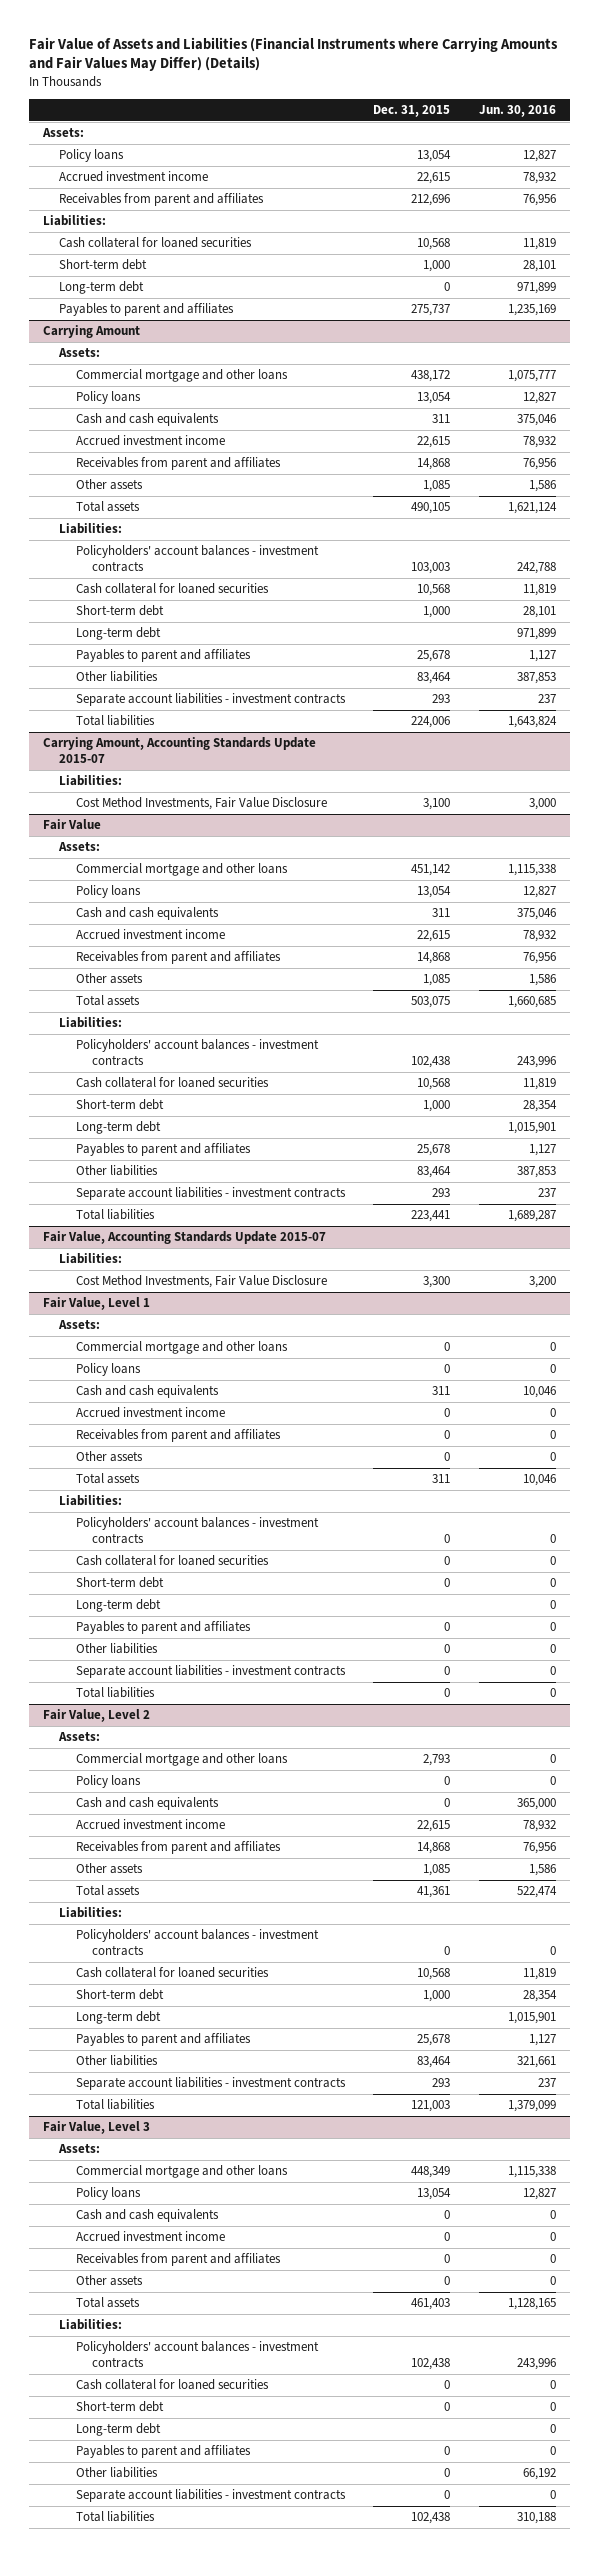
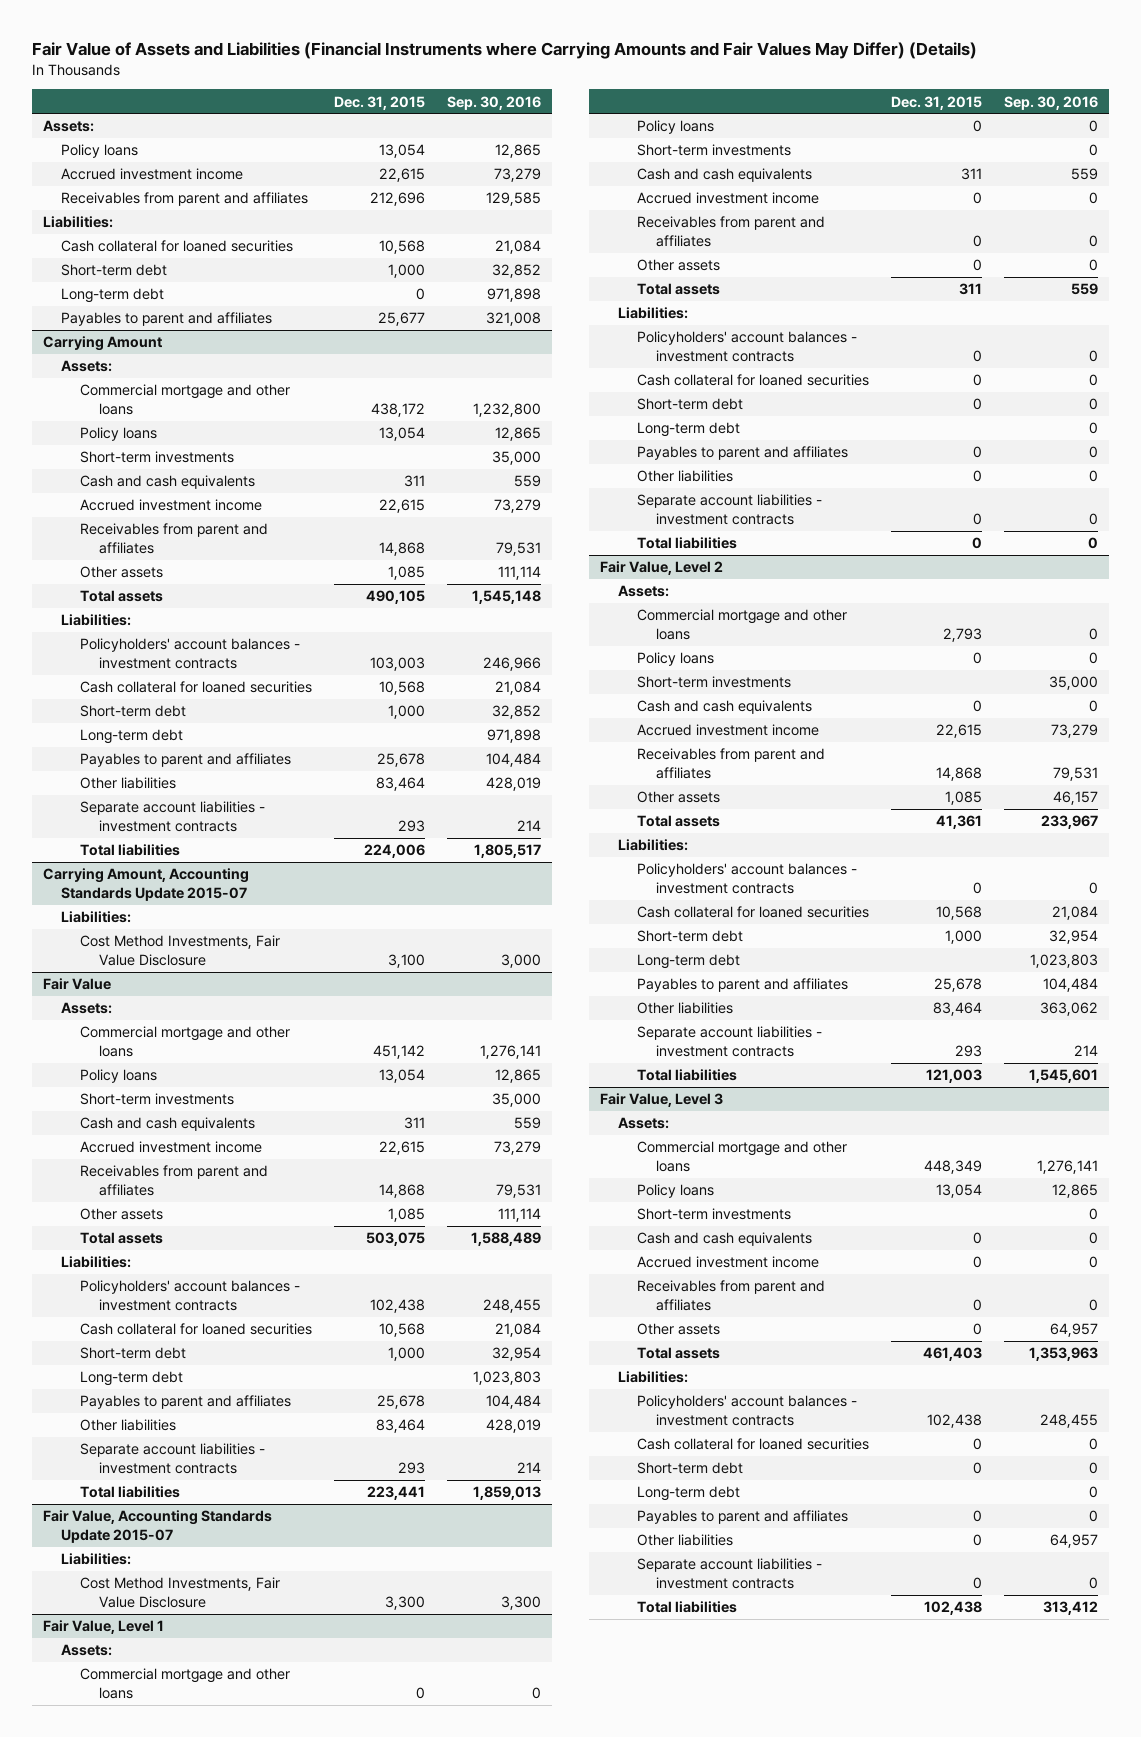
- | Dec. 31, 2015 | Jun. 30, 2016
+ | Dec. 31, 2015 | Sep. 30, 2016
- Payables to parent and affiliates | 275,737 | 1,235,169
+ Payables to parent and affiliates | 25,677 | 321,008
@ Carrying Amount
+ Short-term investments | | 35,000
@ Fair Value
+ Short-term investments | | 35,000
@ Fair Value, Level 1
+ Short-term investments | | 0
@ Fair Value, Level 2
+ Short-term investments | | 35,000
@ Fair Value, Level 3
+ Short-term investments | | 0

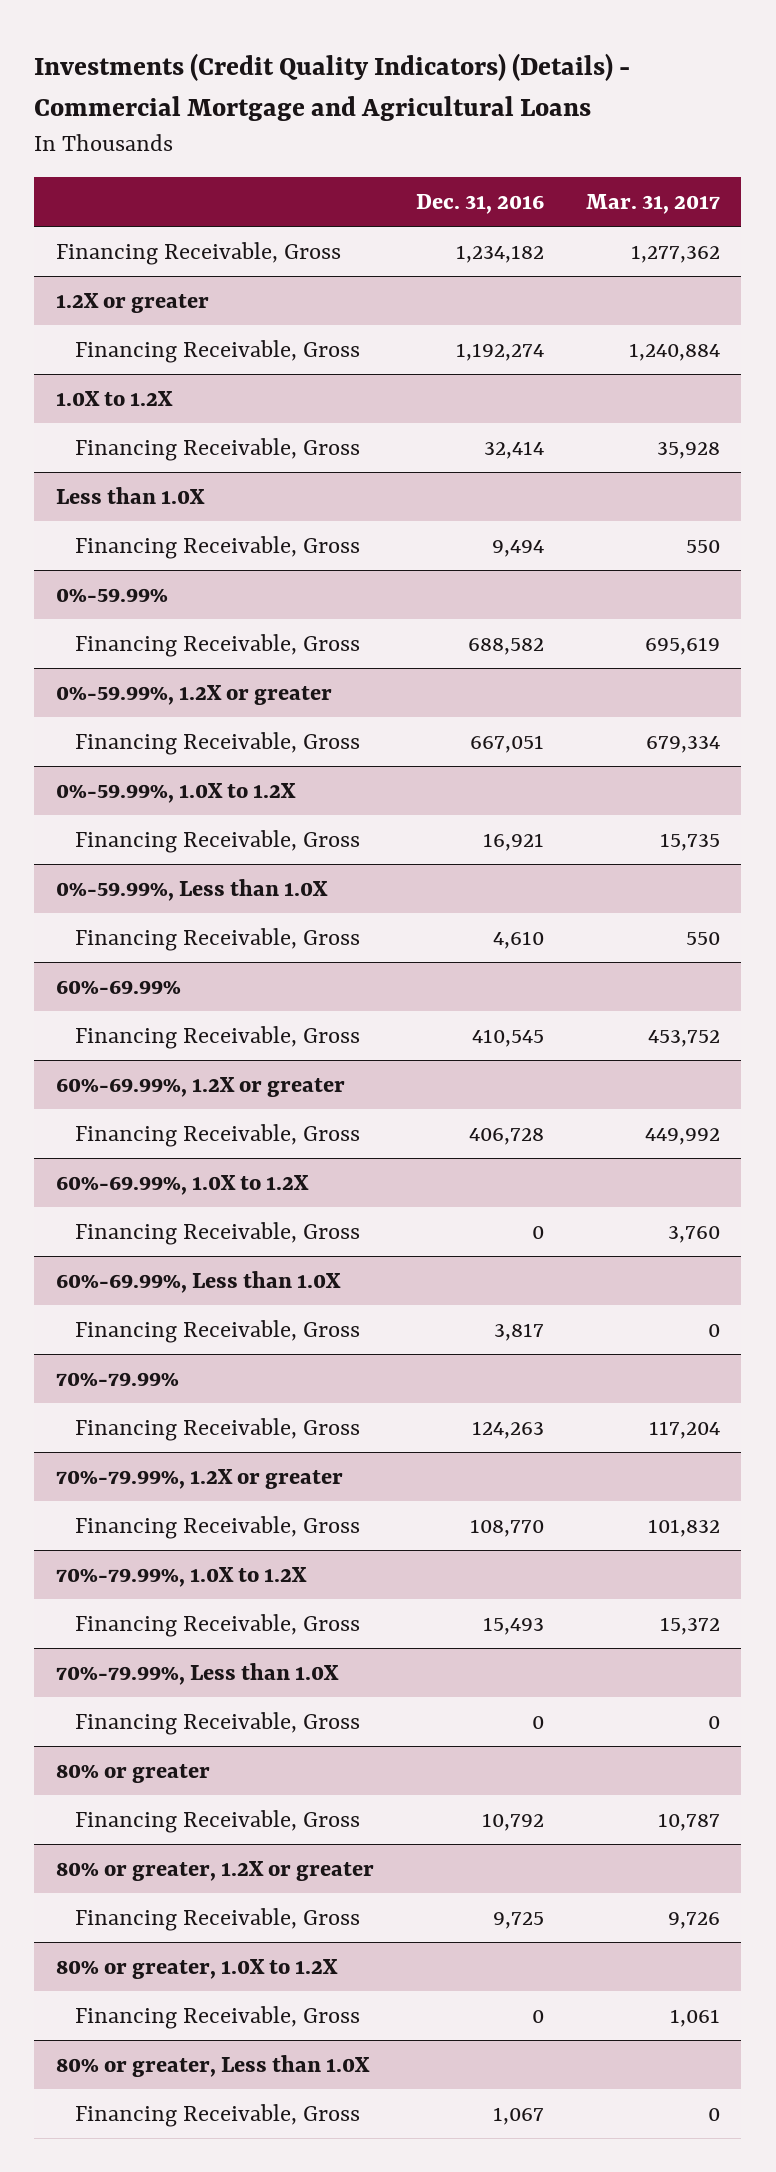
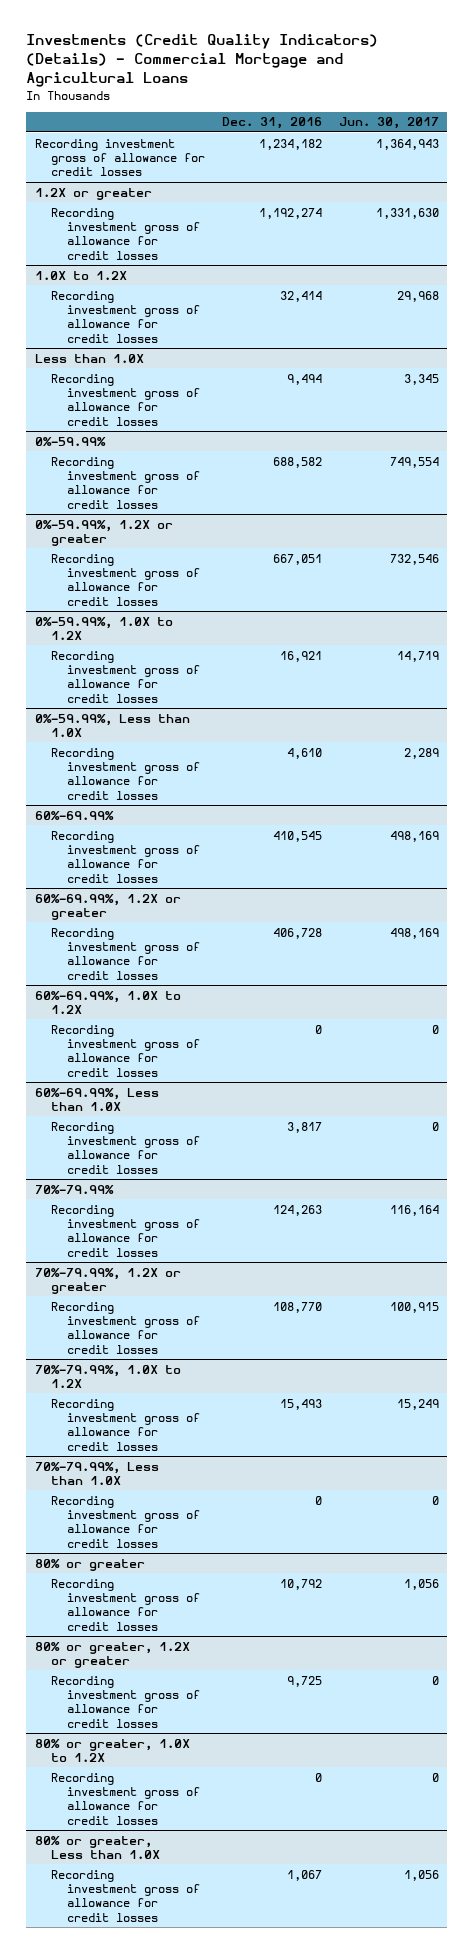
- | Dec. 31, 2016 | Mar. 31, 2017
+ | Dec. 31, 2016 | Jun. 30, 2017
- Financing Receivable, Gross | 1,234,182 | 1,277,362
+ Recording investment gross of allowance for credit losses | 1,234,182 | 1,364,943
@ 1.2X or greater
- Financing Receivable, Gross | 1,192,274 | 1,240,884
+ Recording investment gross of allowance for credit losses | 1,192,274 | 1,331,630
@ 1.0X to 1.2X
- Financing Receivable, Gross | 32,414 | 35,928
+ Recording investment gross of allowance for credit losses | 32,414 | 29,968
@ Less than 1.0X
- Financing Receivable, Gross | 9,494 | 550
+ Recording investment gross of allowance for credit losses | 9,494 | 3,345
@ 0%-59.99%
- Financing Receivable, Gross | 688,582 | 695,619
+ Recording investment gross of allowance for credit losses | 688,582 | 749,554
@ 0%-59.99%, 1.2X or greater
- Financing Receivable, Gross | 667,051 | 679,334
+ Recording investment gross of allowance for credit losses | 667,051 | 732,546
@ 0%-59.99%, 1.0X to 1.2X
- Financing Receivable, Gross | 16,921 | 15,735
+ Recording investment gross of allowance for credit losses | 16,921 | 14,719
@ 0%-59.99%, Less than 1.0X
- Financing Receivable, Gross | 4,610 | 550
+ Recording investment gross of allowance for credit losses | 4,610 | 2,289
@ 60%-69.99%
- Financing Receivable, Gross | 410,545 | 453,752
+ Recording investment gross of allowance for credit losses | 410,545 | 498,169
@ 60%-69.99%, 1.2X or greater
- Financing Receivable, Gross | 406,728 | 449,992
+ Recording investment gross of allowance for credit losses | 406,728 | 498,169
@ 60%-69.99%, 1.0X to 1.2X
- Financing Receivable, Gross | 0 | 3,760
+ Recording investment gross of allowance for credit losses | 0 | 0
@ 60%-69.99%, Less than 1.0X
- Financing Receivable, Gross | 3,817 | 0
+ Recording investment gross of allowance for credit losses | 3,817 | 0
@ 70%-79.99%
- Financing Receivable, Gross | 124,263 | 117,204
+ Recording investment gross of allowance for credit losses | 124,263 | 116,164
@ 70%-79.99%, 1.2X or greater
- Financing Receivable, Gross | 108,770 | 101,832
+ Recording investment gross of allowance for credit losses | 108,770 | 100,915
@ 70%-79.99%, 1.0X to 1.2X
- Financing Receivable, Gross | 15,493 | 15,372
+ Recording investment gross of allowance for credit losses | 15,493 | 15,249
@ 70%-79.99%, Less than 1.0X
- Financing Receivable, Gross | 0 | 0
+ Recording investment gross of allowance for credit losses | 0 | 0
@ 80% or greater
- Financing Receivable, Gross | 10,792 | 10,787
+ Recording investment gross of allowance for credit losses | 10,792 | 1,056
@ 80% or greater, 1.2X or greater
- Financing Receivable, Gross | 9,725 | 9,726
+ Recording investment gross of allowance for credit losses | 9,725 | 0
@ 80% or greater, 1.0X to 1.2X
- Financing Receivable, Gross | 0 | 1,061
+ Recording investment gross of allowance for credit losses | 0 | 0
@ 80% or greater, Less than 1.0X
- Financing Receivable, Gross | 1,067 | 0
+ Recording investment gross of allowance for credit losses | 1,067 | 1,056

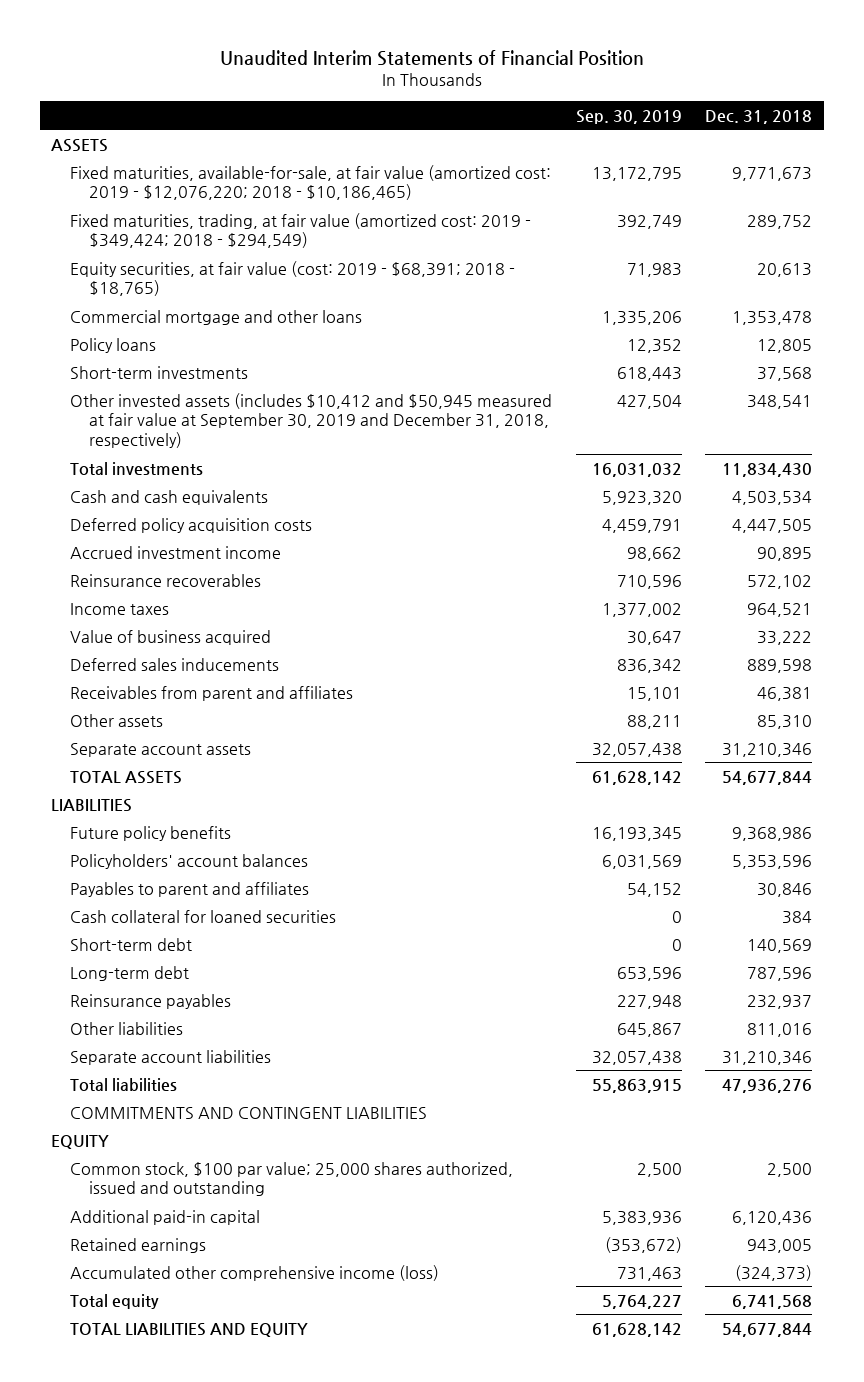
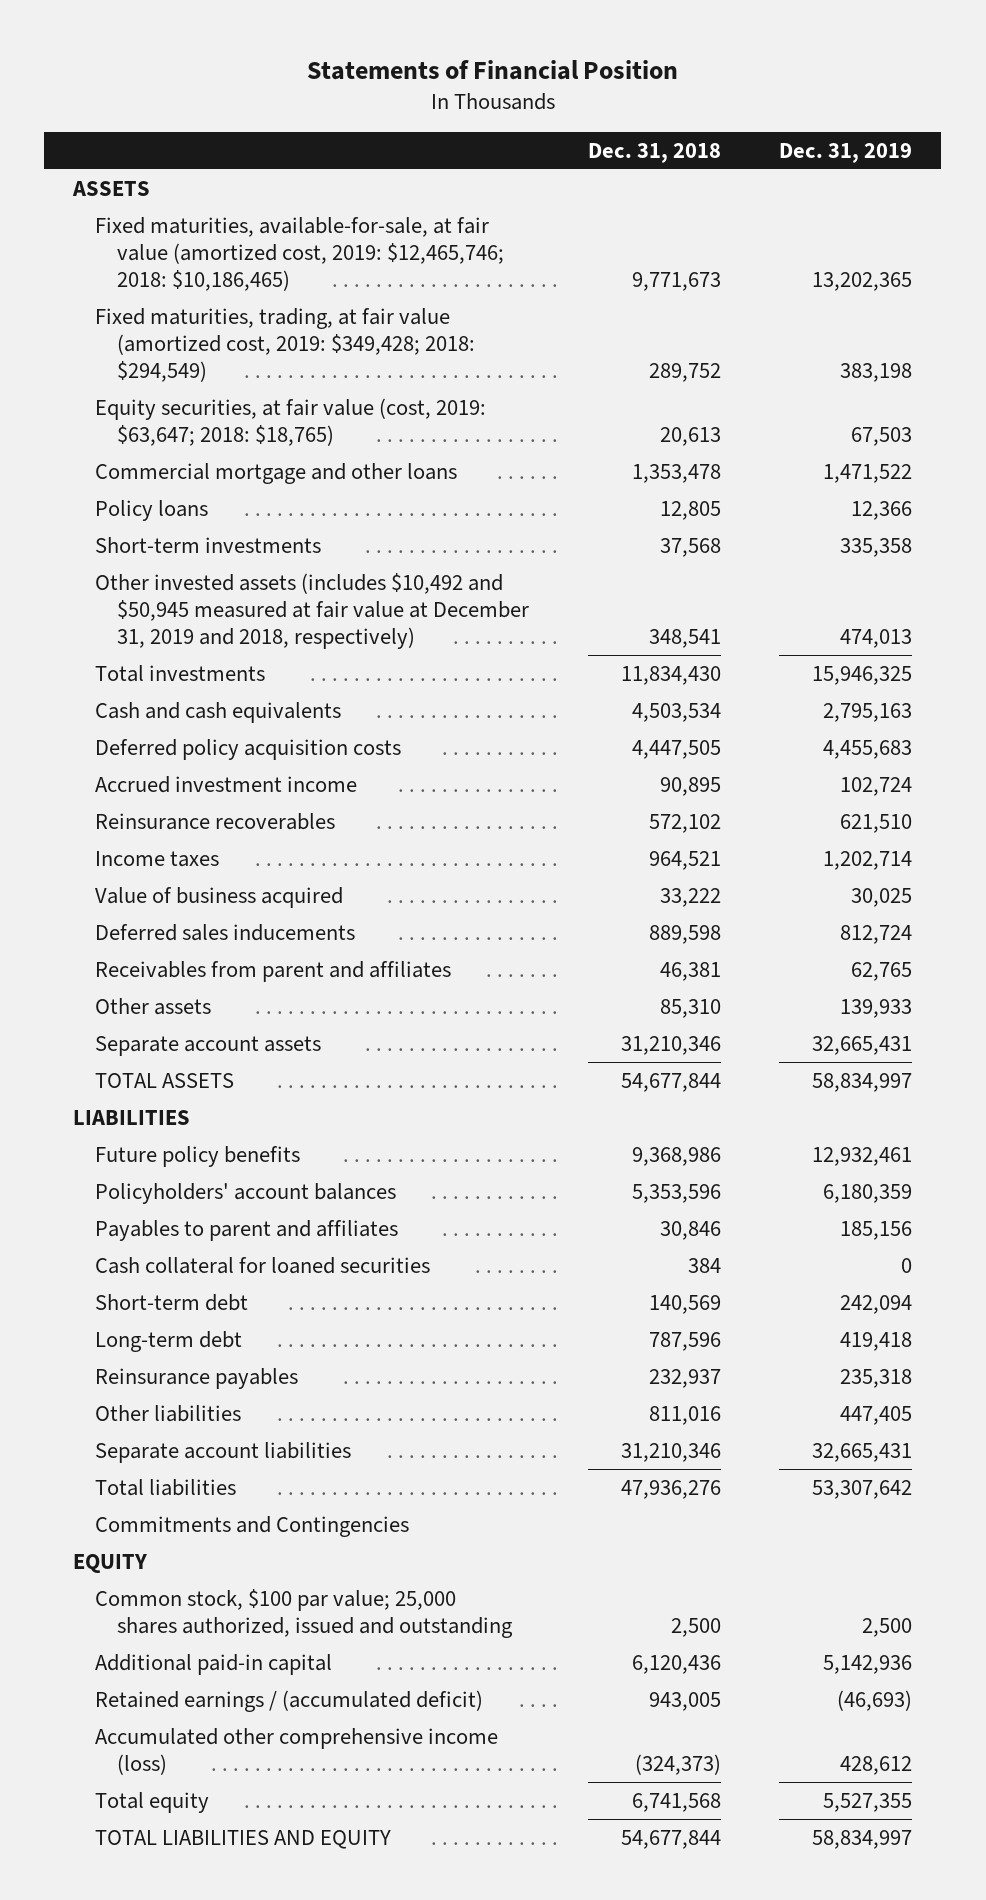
- Unaudited Interim Statements of Financial Position
+ Statements of Financial Position
- | Sep. 30, 2019 | Dec. 31, 2018
+ | Dec. 31, 2018 | Dec. 31, 2019
- Fixed maturities, available-for-sale, at fair value (amortized cost: 2019 - $12,076,220; 2018 - $10,186,465) | 13,172,795 | 9,771,673
- Fixed maturities, trading, at fair value (amortized cost: 2019 - $349,424; 2018 - $294,549) | 392,749 | 289,752
- Equity securities, at fair value (cost: 2019 - $68,391; 2018 - $18,765) | 71,983 | 20,613
+ Fixed maturities, available-for-sale, at fair value (amortized cost, 2019: $12,465,746; 2018: $10,186,465) | 9,771,673 | 13,202,365
+ Fixed maturities, trading, at fair value (amortized cost, 2019: $349,428; 2018: $294,549) | 289,752 | 383,198
+ Equity securities, at fair value (cost, 2019: $63,647; 2018: $18,765) | 20,613 | 67,503
- Other invested assets (includes $10,412 and $50,945 measured at fair value at September 30, 2019 and December 31, 2018, respectively) | 427,504 | 348,541
+ Other invested assets (includes $10,492 and $50,945 measured at fair value at December 31, 2019 and 2018, respectively) | 348,541 | 474,013
- COMMITMENTS AND CONTINGENT LIABILITIES
+ Commitments and Contingencies
- Retained earnings | (353,672) | 943,005
+ Retained earnings / (accumulated deficit) | 943,005 | (46,693)

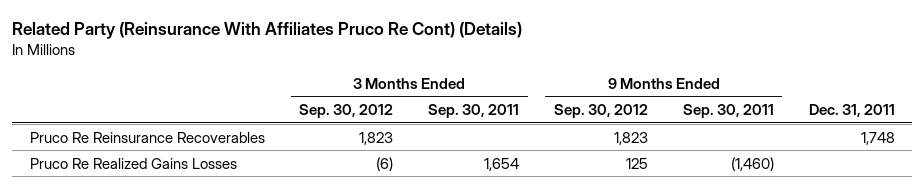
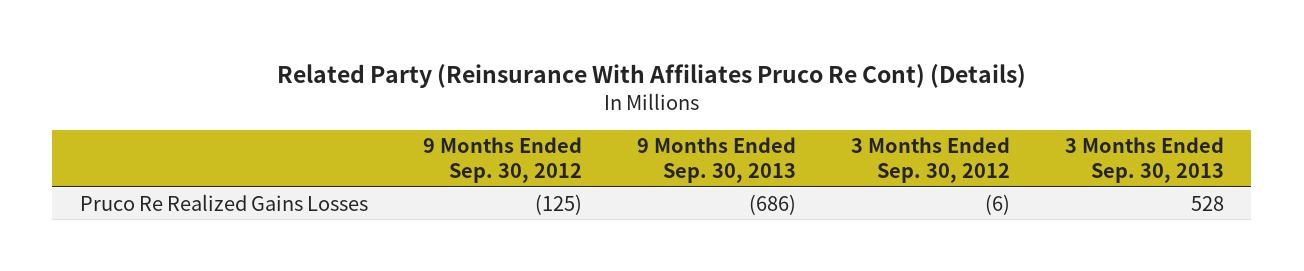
- | 3 Months Ended Sep. 30, 2012 | 3 Months Ended Sep. 30, 2011 | 9 Months Ended Sep. 30, 2012 | 9 Months Ended Sep. 30, 2011 | Dec. 31, 2011
+ | 9 Months Ended Sep. 30, 2012 | 9 Months Ended Sep. 30, 2013 | 3 Months Ended Sep. 30, 2012 | 3 Months Ended Sep. 30, 2013
- Pruco Re Reinsurance Recoverables | 1,823 | | 1,823 | | 1,748
- Pruco Re Realized Gains Losses | (6) | 1,654 | 125 | (1,460) |
+ Pruco Re Realized Gains Losses | (125) | (686) | (6) | 528

